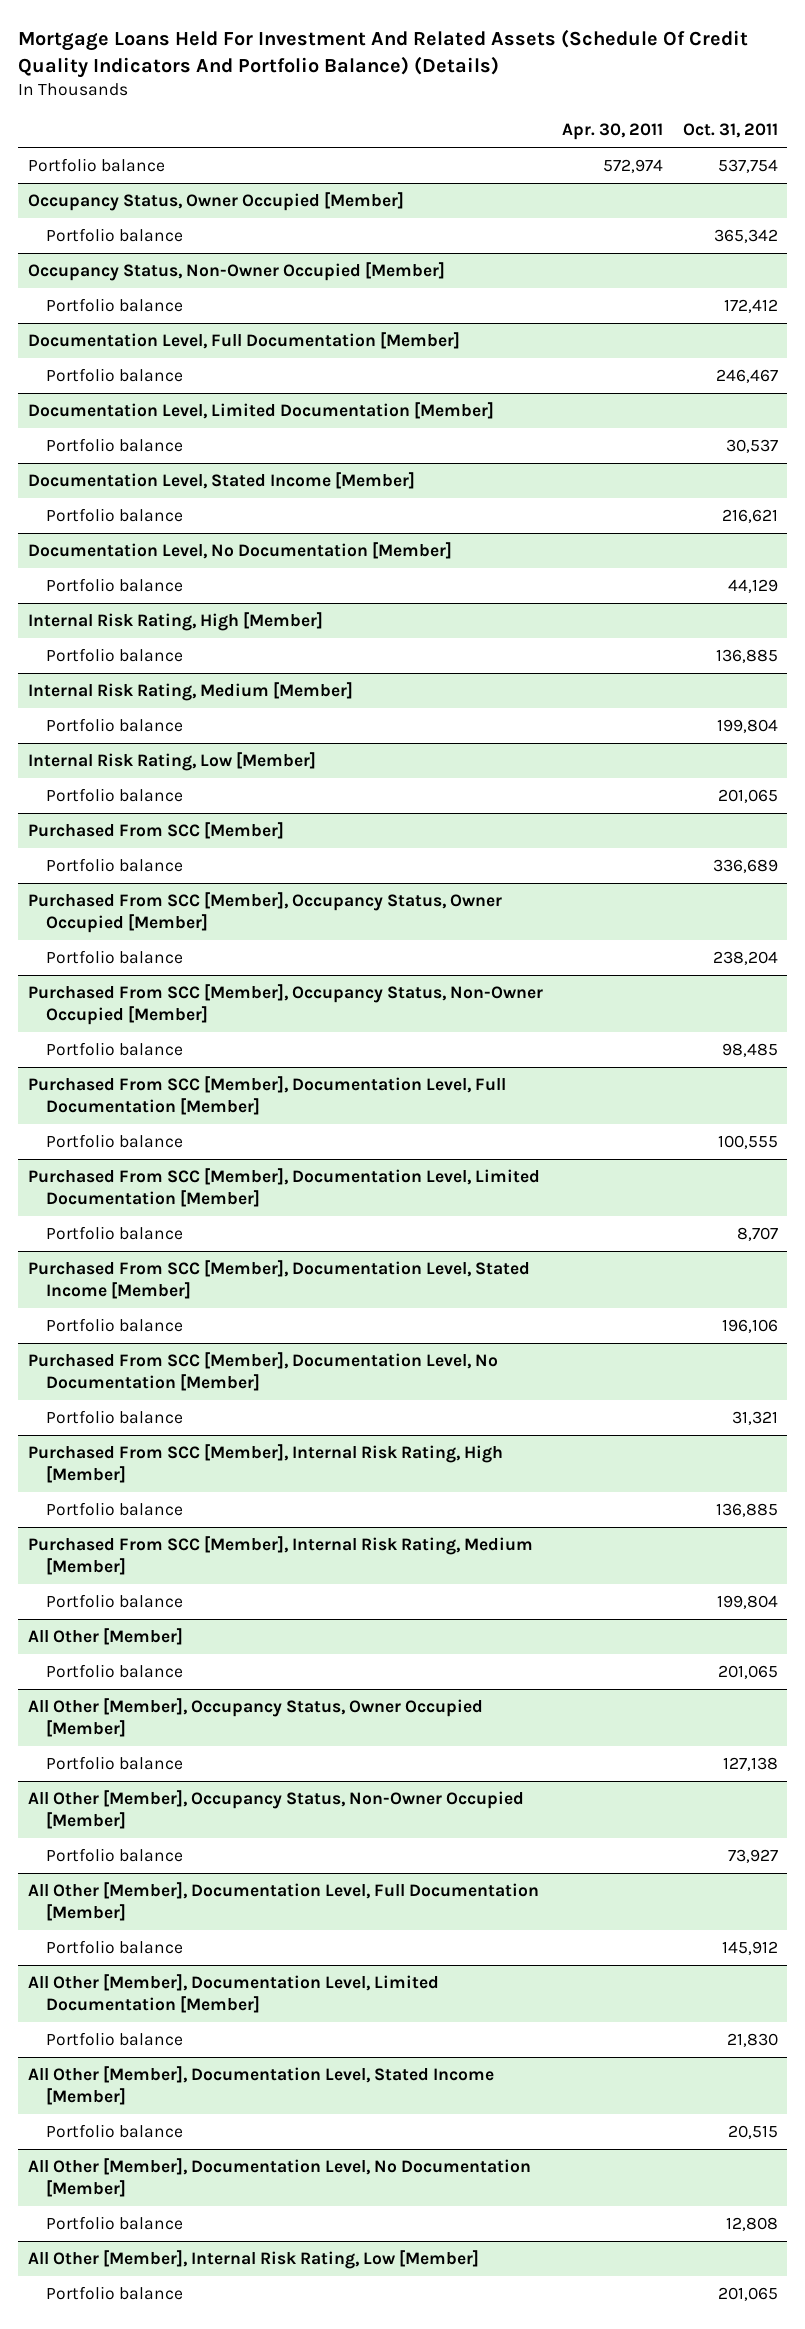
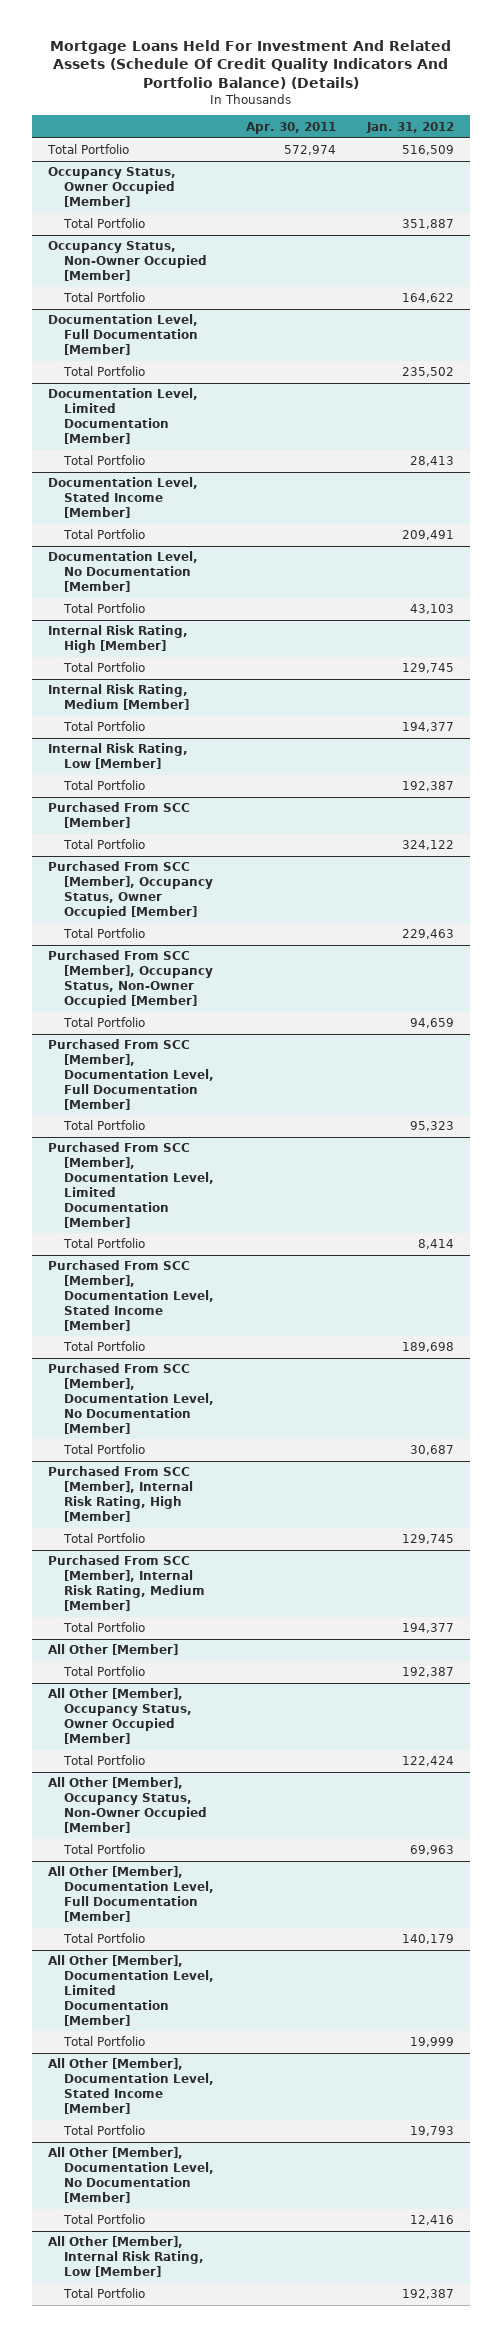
- | Apr. 30, 2011 | Oct. 31, 2011
+ | Apr. 30, 2011 | Jan. 31, 2012
- Portfolio balance | 572,974 | 537,754
+ Total Portfolio | 572,974 | 516,509
@ Occupancy Status, Owner Occupied [Member]
- Portfolio balance | | 365,342
+ Total Portfolio | | 351,887
@ Occupancy Status, Non-Owner Occupied [Member]
- Portfolio balance | | 172,412
+ Total Portfolio | | 164,622
@ Documentation Level, Full Documentation [Member]
- Portfolio balance | | 246,467
+ Total Portfolio | | 235,502
@ Documentation Level, Limited Documentation [Member]
- Portfolio balance | | 30,537
+ Total Portfolio | | 28,413
@ Documentation Level, Stated Income [Member]
- Portfolio balance | | 216,621
+ Total Portfolio | | 209,491
@ Documentation Level, No Documentation [Member]
- Portfolio balance | | 44,129
+ Total Portfolio | | 43,103
@ Internal Risk Rating, High [Member]
- Portfolio balance | | 136,885
+ Total Portfolio | | 129,745
@ Internal Risk Rating, Medium [Member]
- Portfolio balance | | 199,804
+ Total Portfolio | | 194,377
@ Internal Risk Rating, Low [Member]
- Portfolio balance | | 201,065
+ Total Portfolio | | 192,387
@ Purchased From SCC [Member]
- Portfolio balance | | 336,689
+ Total Portfolio | | 324,122
@ Purchased From SCC [Member], Occupancy Status, Owner Occupied [Member]
- Portfolio balance | | 238,204
+ Total Portfolio | | 229,463
@ Purchased From SCC [Member], Occupancy Status, Non-Owner Occupied [Member]
- Portfolio balance | | 98,485
+ Total Portfolio | | 94,659
@ Purchased From SCC [Member], Documentation Level, Full Documentation [Member]
- Portfolio balance | | 100,555
+ Total Portfolio | | 95,323
@ Purchased From SCC [Member], Documentation Level, Limited Documentation [Member]
- Portfolio balance | | 8,707
+ Total Portfolio | | 8,414
@ Purchased From SCC [Member], Documentation Level, Stated Income [Member]
- Portfolio balance | | 196,106
+ Total Portfolio | | 189,698
@ Purchased From SCC [Member], Documentation Level, No Documentation [Member]
- Portfolio balance | | 31,321
+ Total Portfolio | | 30,687
@ Purchased From SCC [Member], Internal Risk Rating, High [Member]
- Portfolio balance | | 136,885
+ Total Portfolio | | 129,745
@ Purchased From SCC [Member], Internal Risk Rating, Medium [Member]
- Portfolio balance | | 199,804
+ Total Portfolio | | 194,377
@ All Other [Member]
- Portfolio balance | | 201,065
+ Total Portfolio | | 192,387
@ All Other [Member], Occupancy Status, Owner Occupied [Member]
- Portfolio balance | | 127,138
+ Total Portfolio | | 122,424
@ All Other [Member], Occupancy Status, Non-Owner Occupied [Member]
- Portfolio balance | | 73,927
+ Total Portfolio | | 69,963
@ All Other [Member], Documentation Level, Full Documentation [Member]
- Portfolio balance | | 145,912
+ Total Portfolio | | 140,179
@ All Other [Member], Documentation Level, Limited Documentation [Member]
- Portfolio balance | | 21,830
+ Total Portfolio | | 19,999
@ All Other [Member], Documentation Level, Stated Income [Member]
- Portfolio balance | | 20,515
+ Total Portfolio | | 19,793
@ All Other [Member], Documentation Level, No Documentation [Member]
- Portfolio balance | | 12,808
+ Total Portfolio | | 12,416
@ All Other [Member], Internal Risk Rating, Low [Member]
- Portfolio balance | | 201,065
+ Total Portfolio | | 192,387

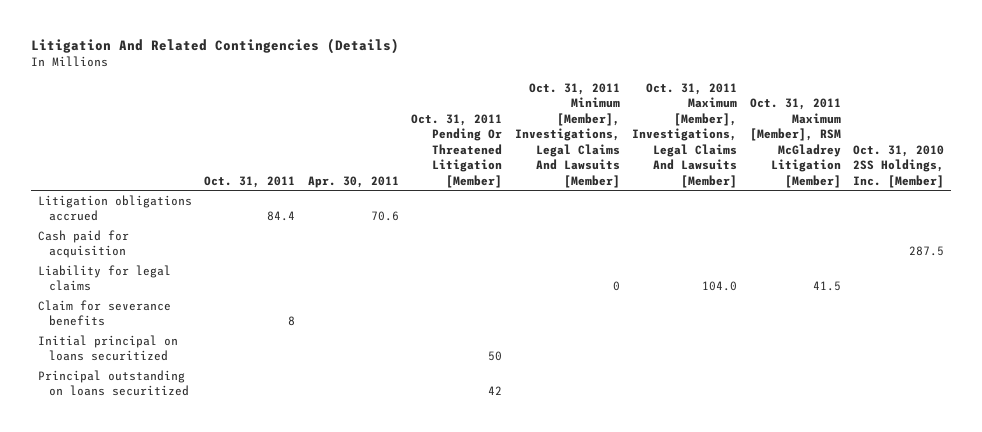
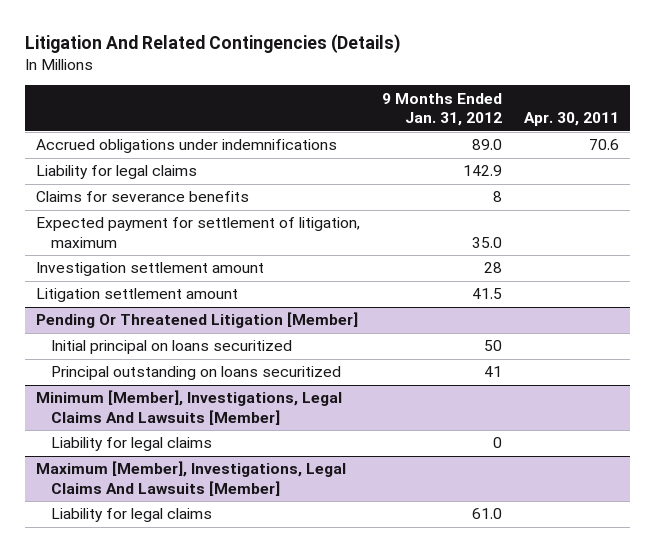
- | Oct. 31, 2011 | Apr. 30, 2011 | Oct. 31, 2011 Pending Or Threatened Litigation [Member] | Oct. 31, 2011 Minimum [Member], Investigations, Legal Claims And Lawsuits [Member] | Oct. 31, 2011 Maximum [Member], Investigations, Legal Claims And Lawsuits [Member] | Oct. 31, 2011 Maximum [Member], RSM McGladrey Litigation [Member] | Oct. 31, 2010 2SS Holdings, Inc. [Member]
+ | 9 Months Ended Jan. 31, 2012 | Apr. 30, 2011
- Litigation obligations accrued | 84.4 | 70.6 | | | | |
- Cash paid for acquisition | | | | | | | 287.5
+ Accrued obligations under indemnifications | 89.0 | 70.6
- Claim for severance benefits | 8 | | | | | |
- Initial principal on loans securitized | | | 50 | | | |
- Principal outstanding on loans securitized | | | 42 | | | |
+ Claims for severance benefits | 8 |
+ Expected payment for settlement of litigation, maximum | 35.0 |
+ Investigation settlement amount | 28 |
+ Litigation settlement amount | 41.5 |
+ Pending Or Threatened Litigation [Member]
+ Initial principal on loans securitized | 50 |
+ Principal outstanding on loans securitized | 41 |
+ Minimum [Member], Investigations, Legal Claims And Lawsuits [Member]
+ Liability for legal claims | 0 |
+ Maximum [Member], Investigations, Legal Claims And Lawsuits [Member]
+ Liability for legal claims | 61.0 |

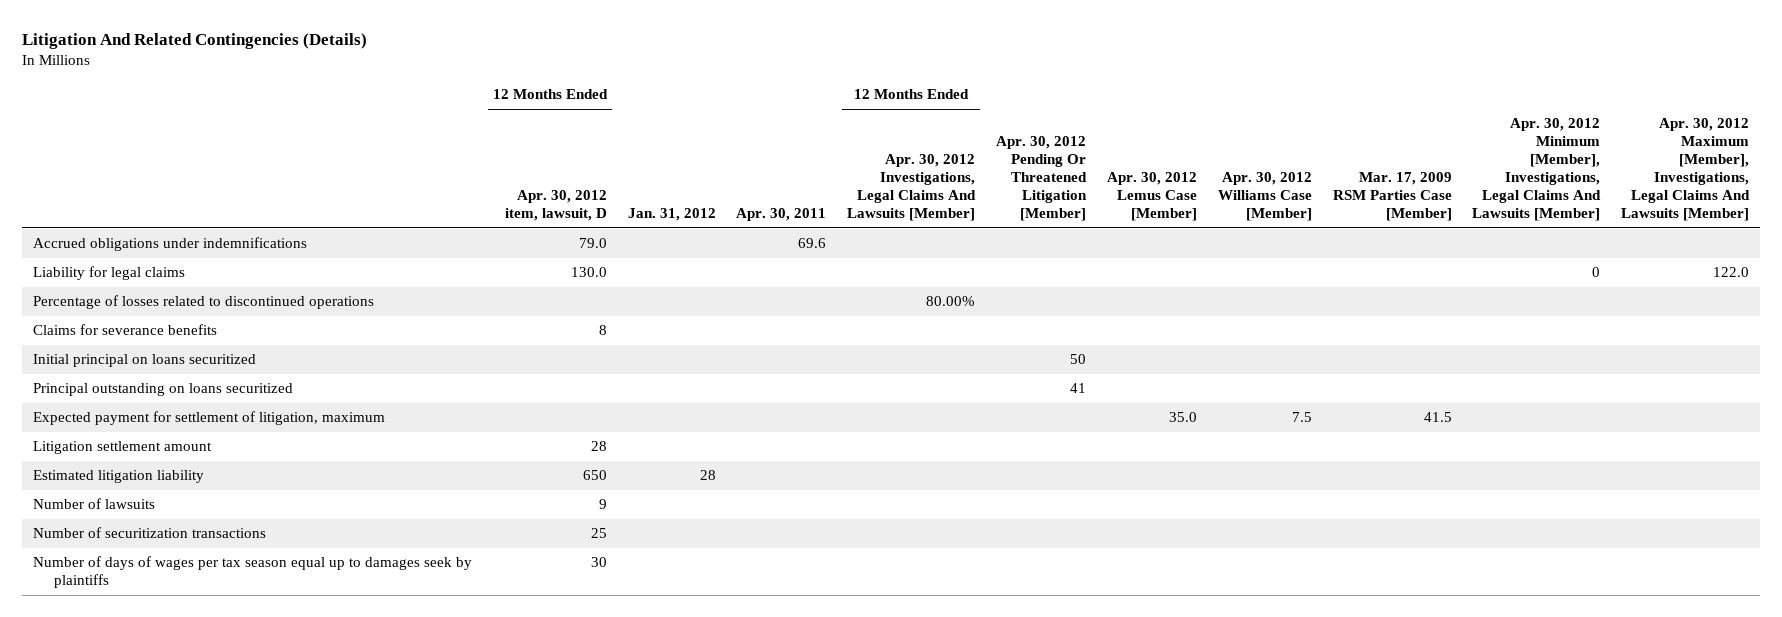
- | 9 Months Ended Jan. 31, 2012 | Apr. 30, 2011
+ | 12 Months Ended Apr. 30, 2012 item, lawsuit, D | Jan. 31, 2012 | Apr. 30, 2011 | 12 Months Ended Apr. 30, 2012 Investigations, Legal Claims And Lawsuits [Member] | Apr. 30, 2012 Pending Or Threatened Litigation [Member] | Apr. 30, 2012 Lemus Case [Member] | Apr. 30, 2012 Williams Case [Member] | Mar. 17, 2009 RSM Parties Case [Member] | Apr. 30, 2012 Minimum [Member], Investigations, Legal Claims And Lawsuits [Member] | Apr. 30, 2012 Maximum [Member], Investigations, Legal Claims And Lawsuits [Member]
- Accrued obligations under indemnifications | 89.0 | 70.6
+ Accrued obligations under indemnifications | 79.0 | | 69.6 | | | | | | |
+ Percentage of losses related to discontinued operations | | | | 80.00% | | | | | |
+ Initial principal on loans securitized | | | | | 50 | | | | |
+ Principal outstanding on loans securitized | | | | | 41 | | | | |
- Investigation settlement amount | 28 |
- Pending Or Threatened Litigation [Member]
- Initial principal on loans securitized | 50 |
- Principal outstanding on loans securitized | 41 |
- Minimum [Member], Investigations, Legal Claims And Lawsuits [Member]
- Liability for legal claims | 0 |
- Maximum [Member], Investigations, Legal Claims And Lawsuits [Member]
- Liability for legal claims | 61.0 |
+ Estimated litigation liability | 650 | 28 | | | | | | | |
+ Number of lawsuits | 9 | | | | | | | | |
+ Number of securitization transactions | 25 | | | | | | | | |
+ Number of days of wages per tax season equal up to damages seek by plaintiffs | 30 | | | | | | | | |

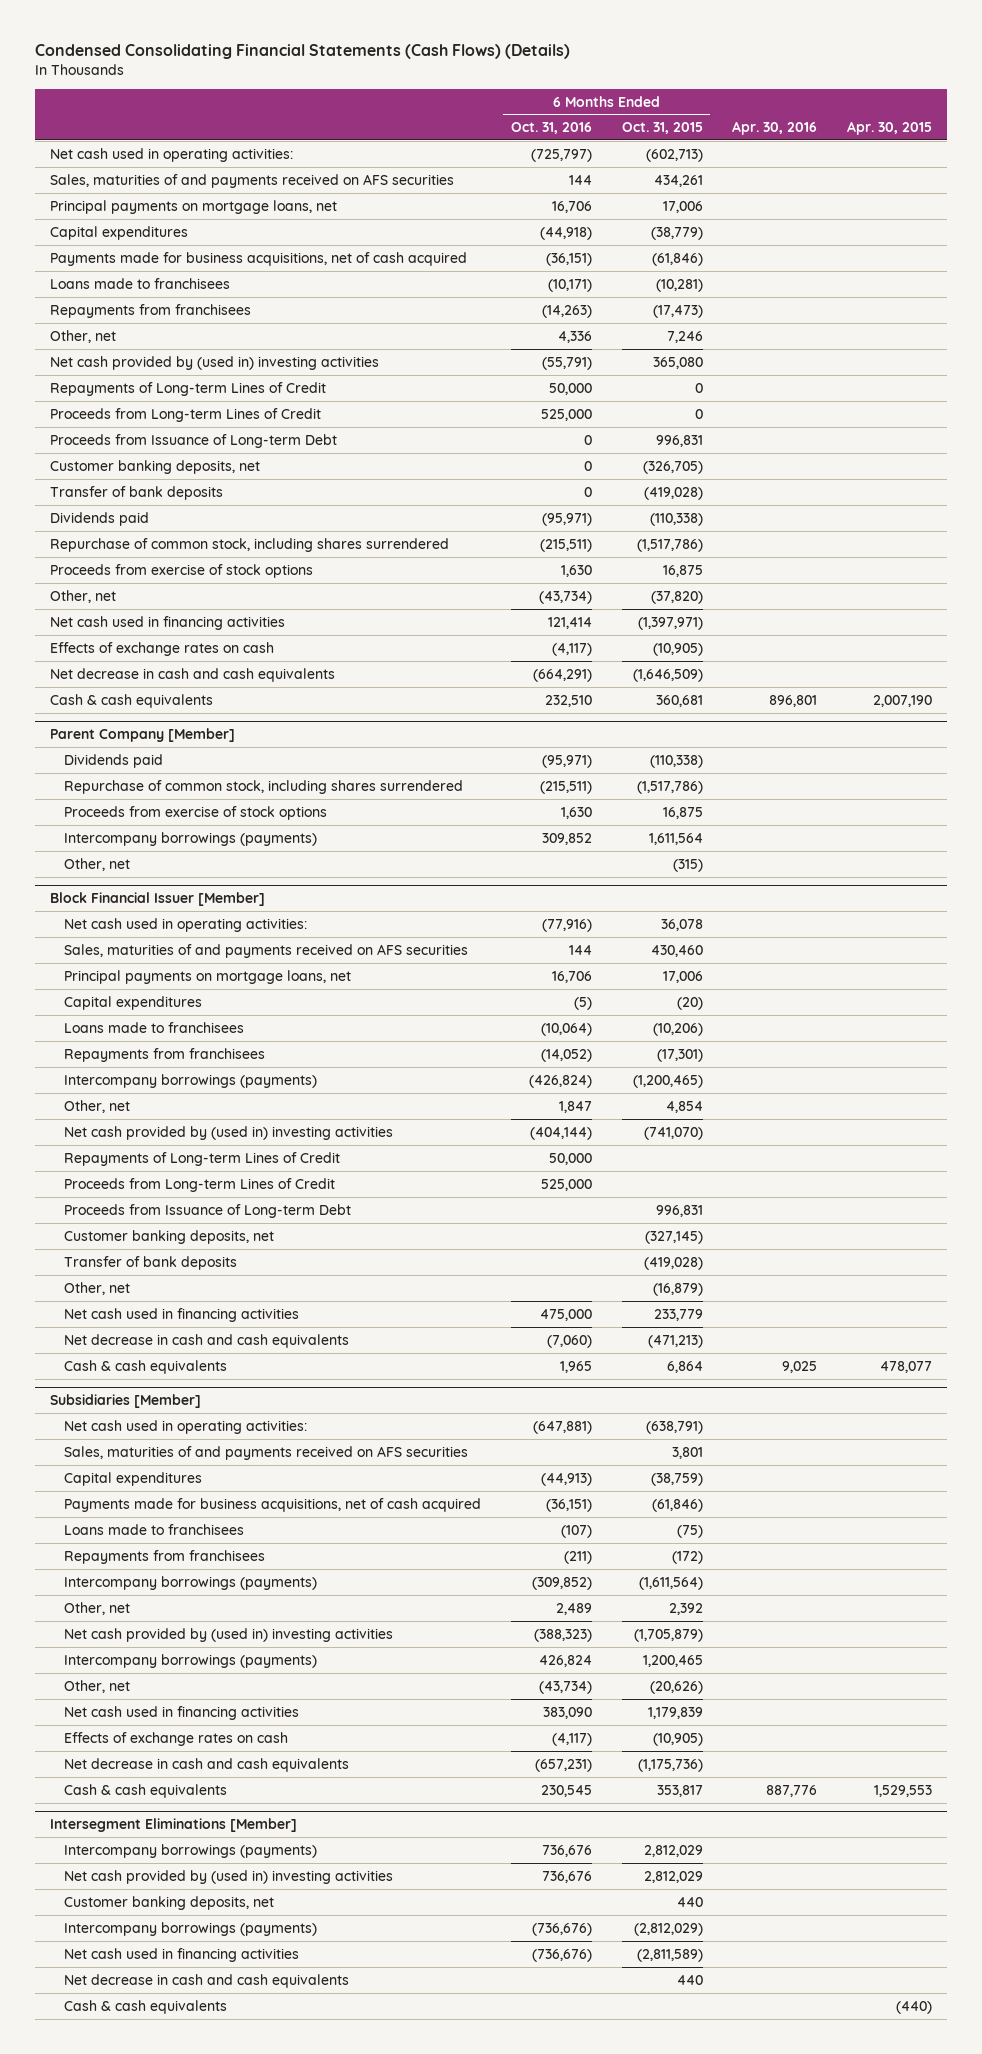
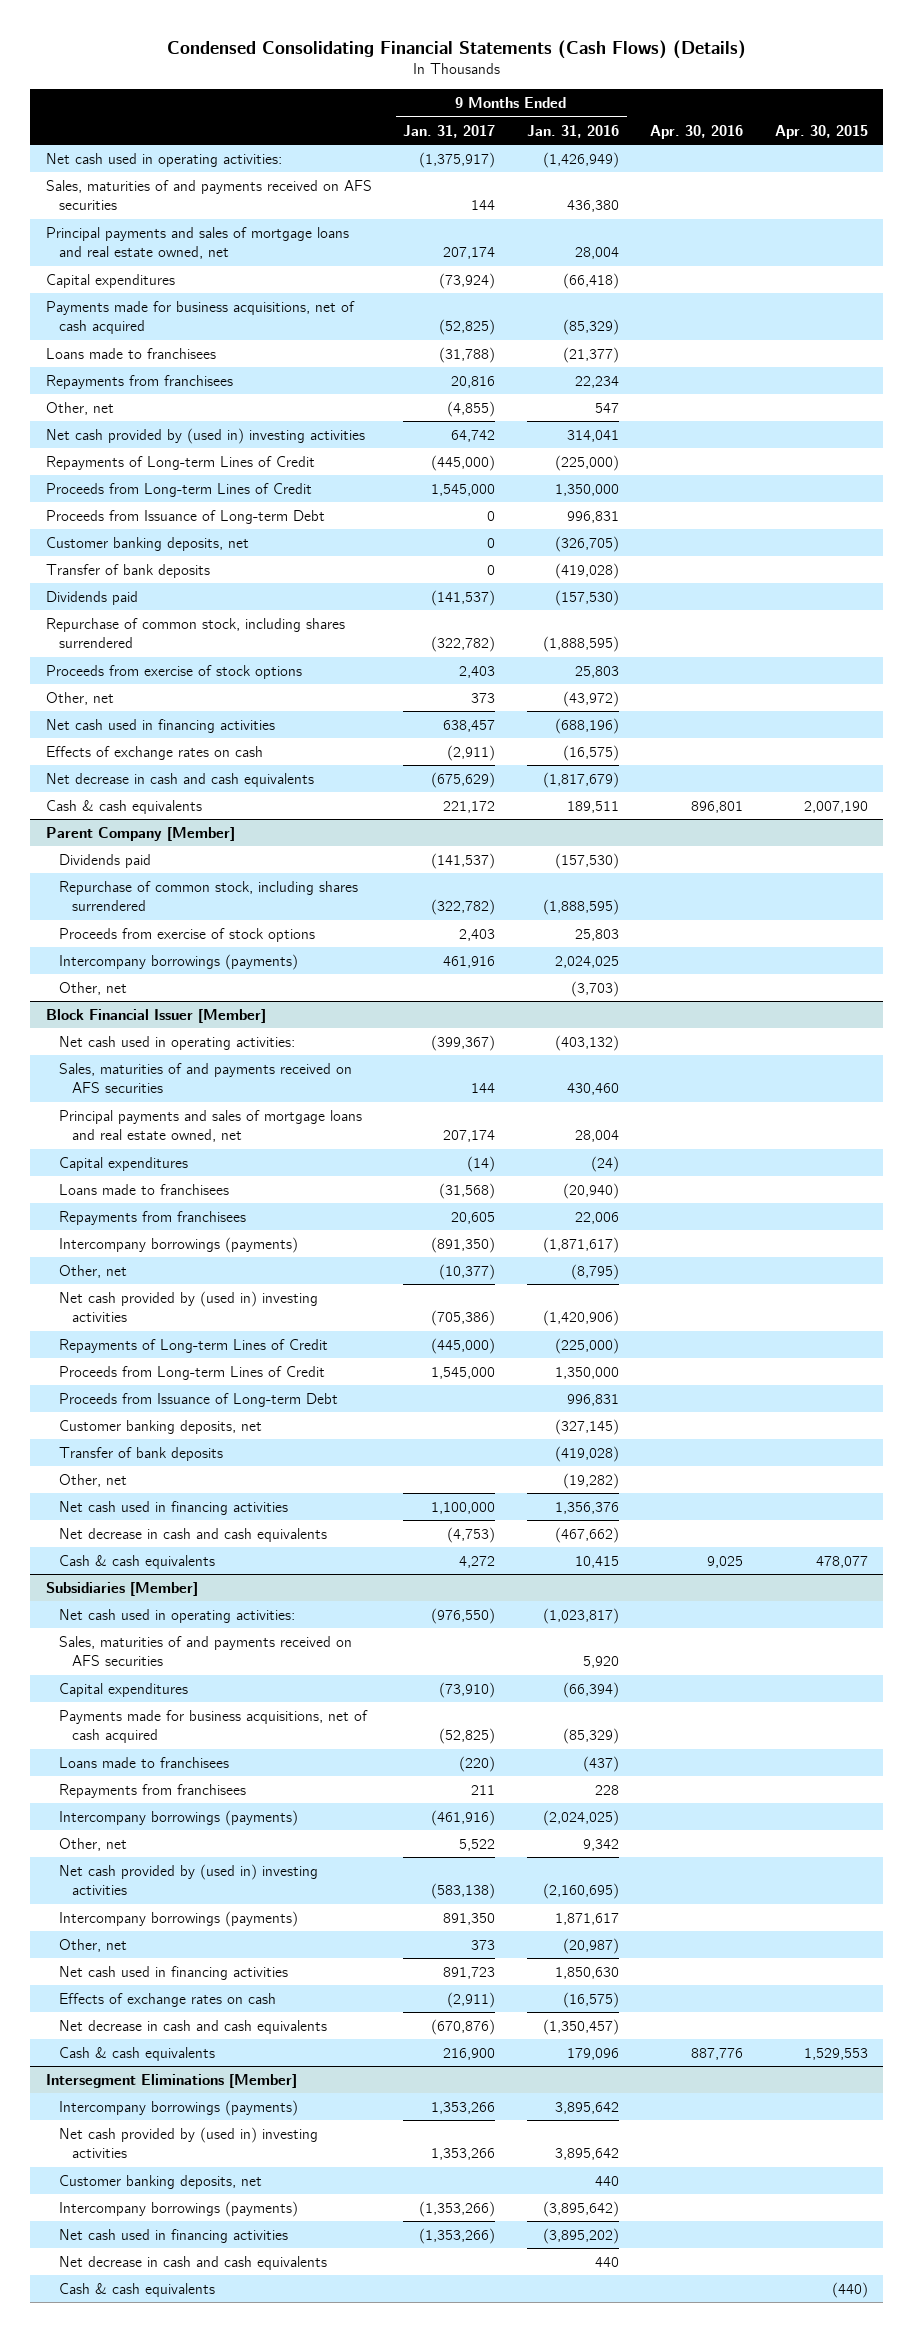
- | 6 Months Ended Oct. 31, 2016 | 6 Months Ended Oct. 31, 2015 | Apr. 30, 2016 | Apr. 30, 2015
+ | 9 Months Ended Jan. 31, 2017 | 9 Months Ended Jan. 31, 2016 | Apr. 30, 2016 | Apr. 30, 2015
- Principal payments on mortgage loans, net | 16,706 | 17,006 | |
+ Principal payments and sales of mortgage loans and real estate owned, net | 207,174 | 28,004 | |
@ Block Financial Issuer [Member]
- Principal payments on mortgage loans, net | 16,706 | 17,006 | |
+ Principal payments and sales of mortgage loans and real estate owned, net | 207,174 | 28,004 | |

